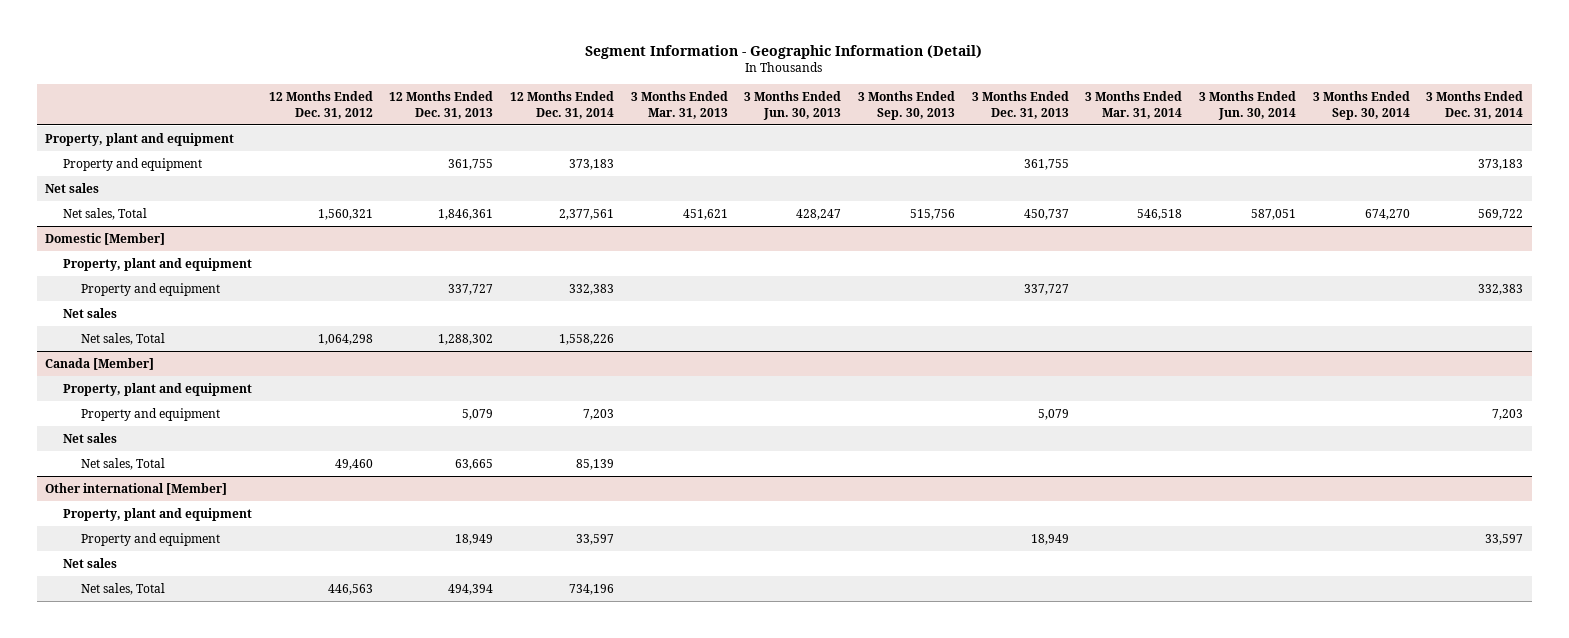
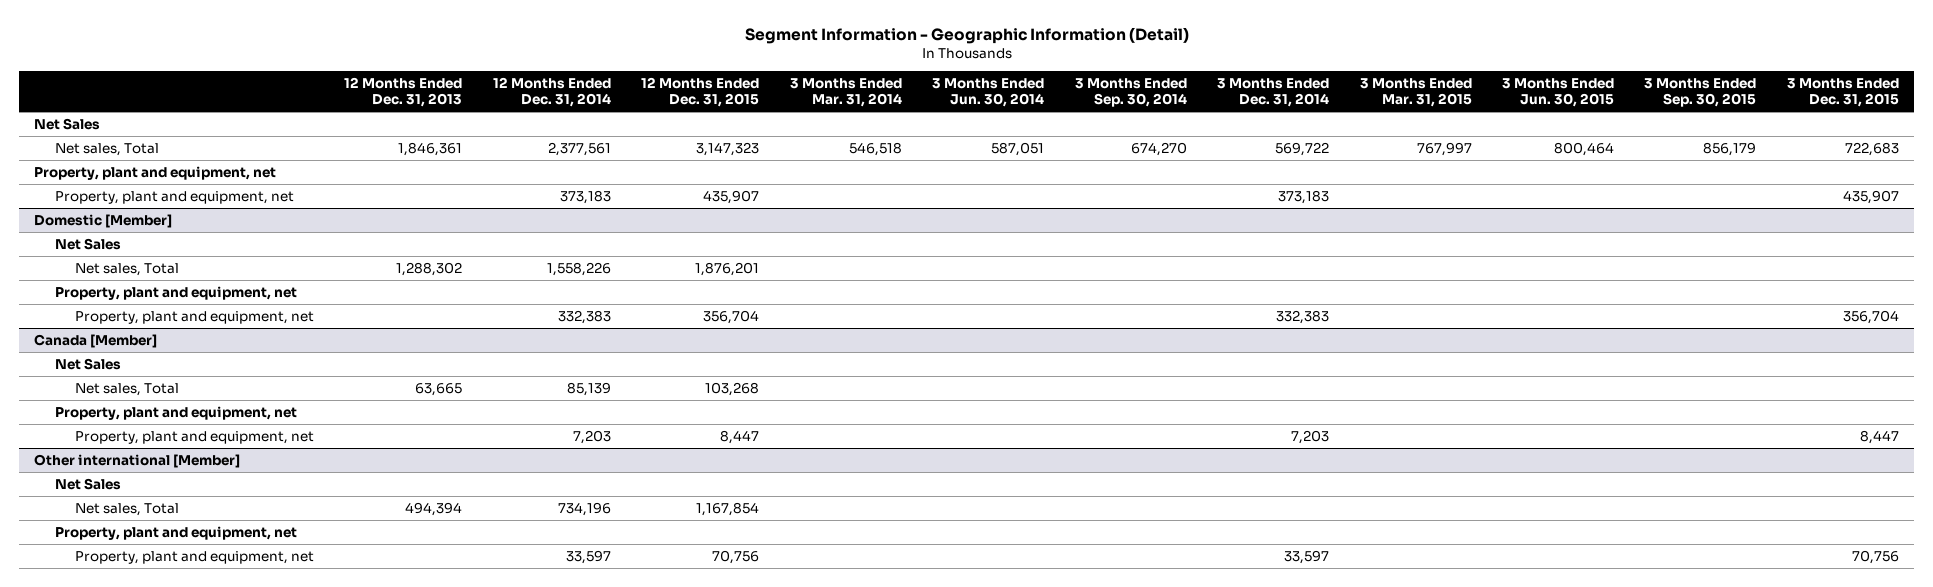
- | 12 Months Ended Dec. 31, 2012 | 12 Months Ended Dec. 31, 2013 | 12 Months Ended Dec. 31, 2014 | 3 Months Ended Mar. 31, 2013 | 3 Months Ended Jun. 30, 2013 | 3 Months Ended Sep. 30, 2013 | 3 Months Ended Dec. 31, 2013 | 3 Months Ended Mar. 31, 2014 | 3 Months Ended Jun. 30, 2014 | 3 Months Ended Sep. 30, 2014 | 3 Months Ended Dec. 31, 2014
+ | 12 Months Ended Dec. 31, 2013 | 12 Months Ended Dec. 31, 2014 | 12 Months Ended Dec. 31, 2015 | 3 Months Ended Mar. 31, 2014 | 3 Months Ended Jun. 30, 2014 | 3 Months Ended Sep. 30, 2014 | 3 Months Ended Dec. 31, 2014 | 3 Months Ended Mar. 31, 2015 | 3 Months Ended Jun. 30, 2015 | 3 Months Ended Sep. 30, 2015 | 3 Months Ended Dec. 31, 2015
- Property, plant and equipment
- Property and equipment | | 361,755 | 373,183 | | | | 361,755 | | | | 373,183
- Net sales
+ Net Sales
+ Property, plant and equipment, net
+ Property, plant and equipment, net | | 373,183 | 435,907 | | | | 373,183 | | | | 435,907
@ Domestic [Member]
- Property, plant and equipment
- Property and equipment | | 337,727 | 332,383 | | | | 337,727 | | | | 332,383
- Net sales
+ Net Sales
+ Property, plant and equipment, net
+ Property, plant and equipment, net | | 332,383 | 356,704 | | | | 332,383 | | | | 356,704
@ Canada [Member]
- Property, plant and equipment
- Property and equipment | | 5,079 | 7,203 | | | | 5,079 | | | | 7,203
- Net sales
+ Net Sales
+ Property, plant and equipment, net
+ Property, plant and equipment, net | | 7,203 | 8,447 | | | | 7,203 | | | | 8,447
@ Other international [Member]
- Property, plant and equipment
- Property and equipment | | 18,949 | 33,597 | | | | 18,949 | | | | 33,597
- Net sales
+ Net Sales
+ Property, plant and equipment, net
+ Property, plant and equipment, net | | 33,597 | 70,756 | | | | 33,597 | | | | 70,756

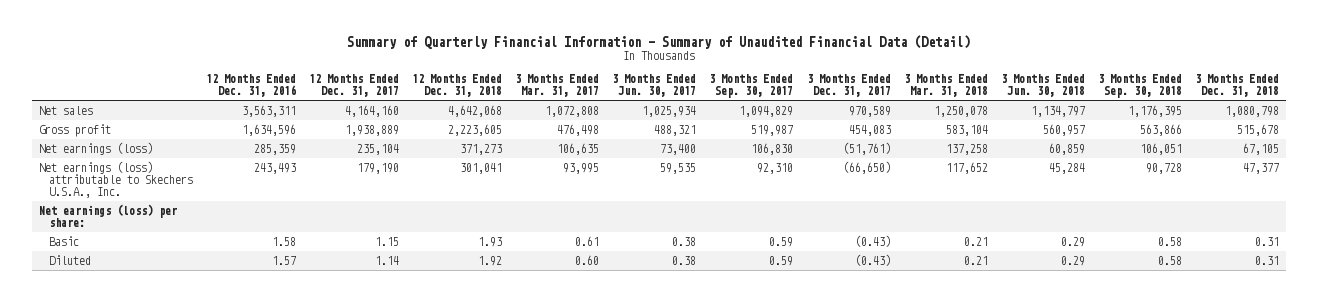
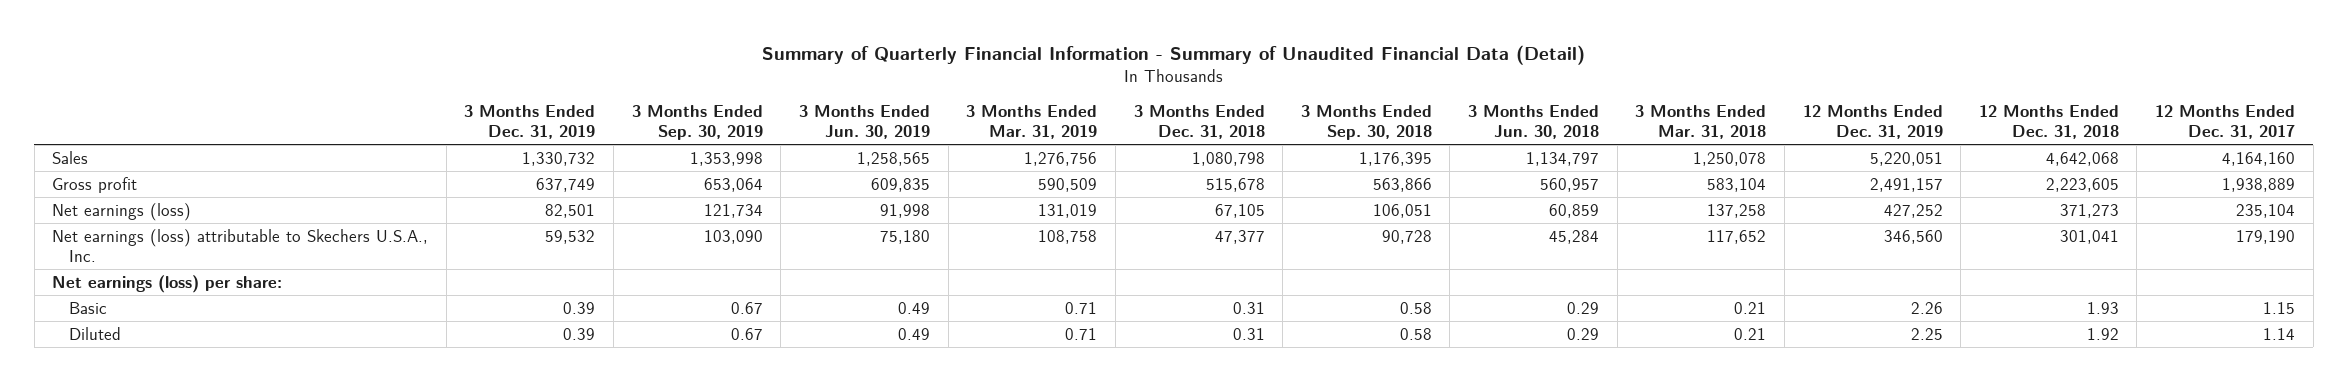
- | 12 Months Ended Dec. 31, 2016 | 12 Months Ended Dec. 31, 2017 | 12 Months Ended Dec. 31, 2018 | 3 Months Ended Mar. 31, 2017 | 3 Months Ended Jun. 30, 2017 | 3 Months Ended Sep. 30, 2017 | 3 Months Ended Dec. 31, 2017 | 3 Months Ended Mar. 31, 2018 | 3 Months Ended Jun. 30, 2018 | 3 Months Ended Sep. 30, 2018 | 3 Months Ended Dec. 31, 2018
+ | 3 Months Ended Dec. 31, 2019 | 3 Months Ended Sep. 30, 2019 | 3 Months Ended Jun. 30, 2019 | 3 Months Ended Mar. 31, 2019 | 3 Months Ended Dec. 31, 2018 | 3 Months Ended Sep. 30, 2018 | 3 Months Ended Jun. 30, 2018 | 3 Months Ended Mar. 31, 2018 | 12 Months Ended Dec. 31, 2019 | 12 Months Ended Dec. 31, 2018 | 12 Months Ended Dec. 31, 2017
- Net sales | 3,563,311 | 4,164,160 | 4,642,068 | 1,072,808 | 1,025,934 | 1,094,829 | 970,589 | 1,250,078 | 1,134,797 | 1,176,395 | 1,080,798
+ Sales | 1,330,732 | 1,353,998 | 1,258,565 | 1,276,756 | 1,080,798 | 1,176,395 | 1,134,797 | 1,250,078 | 5,220,051 | 4,642,068 | 4,164,160

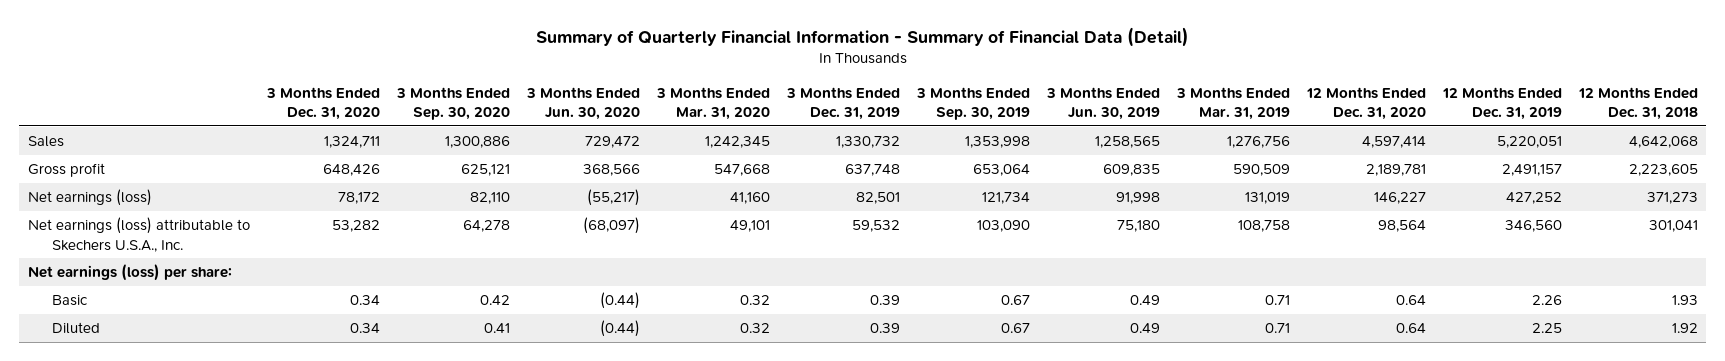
- Summary of Quarterly Financial Information - Summary of Unaudited Financial Data (Detail)
+ Summary of Quarterly Financial Information - Summary of Financial Data (Detail)
- | 3 Months Ended Dec. 31, 2019 | 3 Months Ended Sep. 30, 2019 | 3 Months Ended Jun. 30, 2019 | 3 Months Ended Mar. 31, 2019 | 3 Months Ended Dec. 31, 2018 | 3 Months Ended Sep. 30, 2018 | 3 Months Ended Jun. 30, 2018 | 3 Months Ended Mar. 31, 2018 | 12 Months Ended Dec. 31, 2019 | 12 Months Ended Dec. 31, 2018 | 12 Months Ended Dec. 31, 2017
+ | 3 Months Ended Dec. 31, 2020 | 3 Months Ended Sep. 30, 2020 | 3 Months Ended Jun. 30, 2020 | 3 Months Ended Mar. 31, 2020 | 3 Months Ended Dec. 31, 2019 | 3 Months Ended Sep. 30, 2019 | 3 Months Ended Jun. 30, 2019 | 3 Months Ended Mar. 31, 2019 | 12 Months Ended Dec. 31, 2020 | 12 Months Ended Dec. 31, 2019 | 12 Months Ended Dec. 31, 2018
- Gross profit | 637,749 | 653,064 | 609,835 | 590,509 | 515,678 | 563,866 | 560,957 | 583,104 | 2,491,157 | 2,223,605 | 1,938,889
+ Gross profit | 648,426 | 625,121 | 368,566 | 547,668 | 637,748 | 653,064 | 609,835 | 590,509 | 2,189,781 | 2,491,157 | 2,223,605

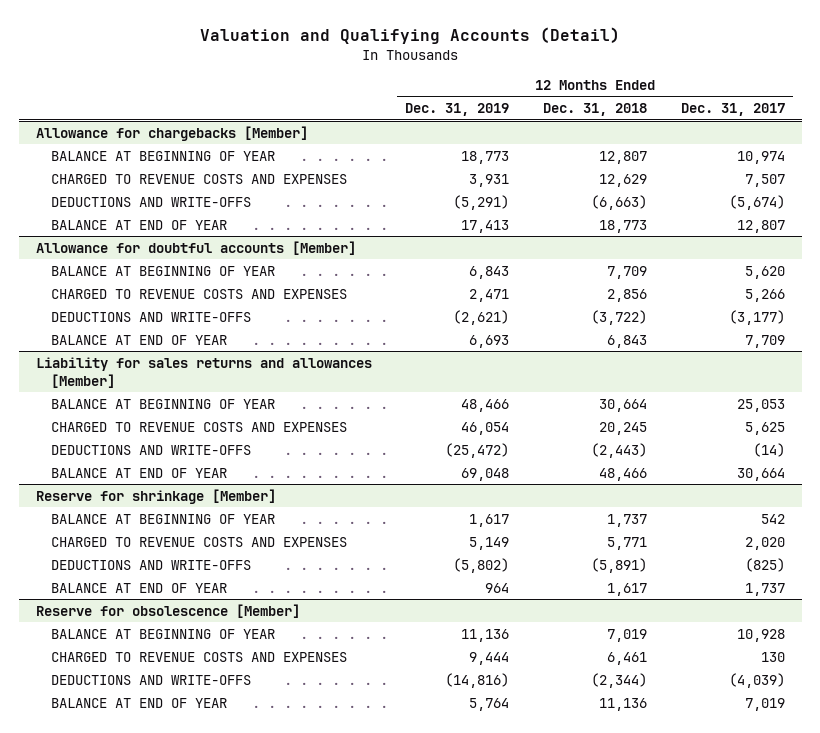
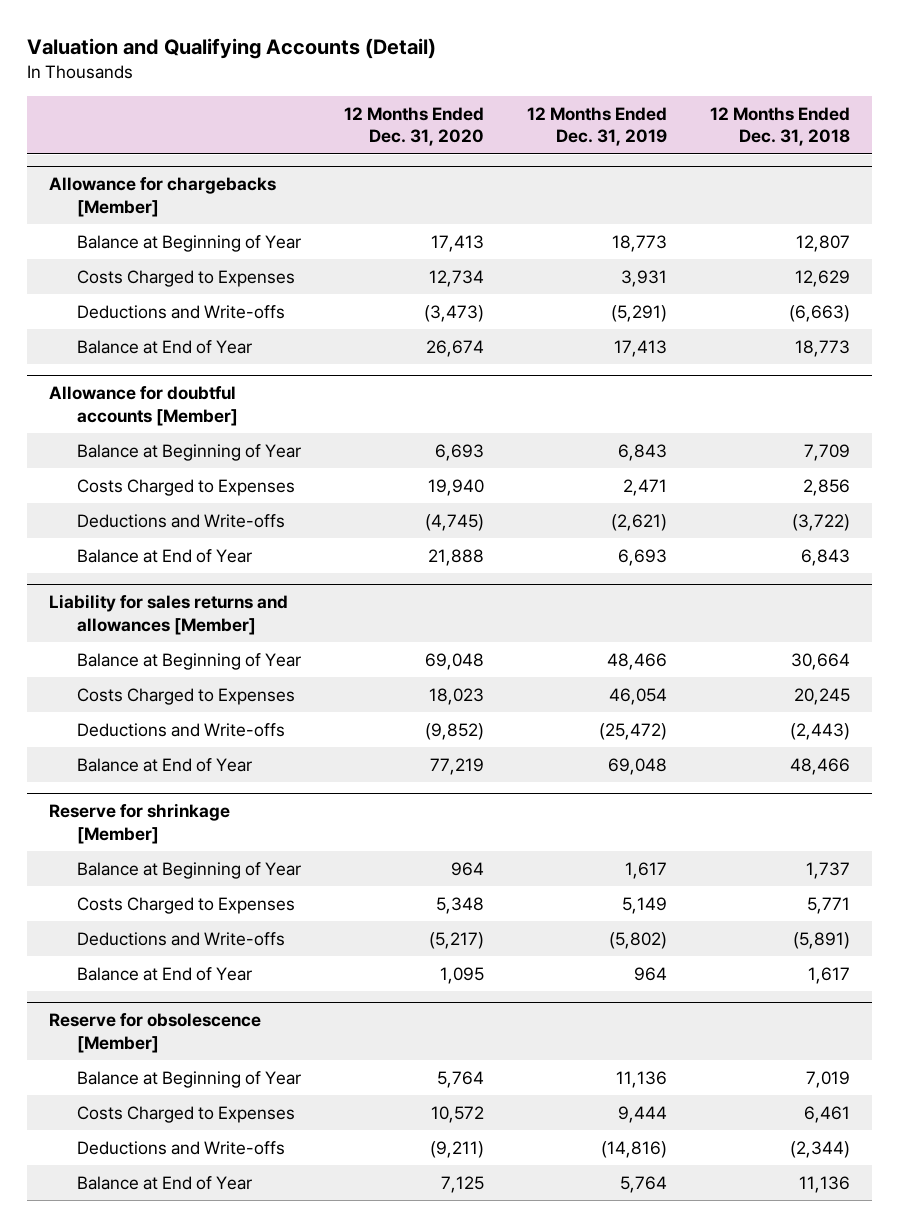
- | 12 Months Ended Dec. 31, 2019 | 12 Months Ended Dec. 31, 2018 | 12 Months Ended Dec. 31, 2017
+ | 12 Months Ended Dec. 31, 2020 | 12 Months Ended Dec. 31, 2019 | 12 Months Ended Dec. 31, 2018
@ Allowance for chargebacks [Member]
- BALANCE AT BEGINNING OF YEAR | 18,773 | 12,807 | 10,974
- CHARGED TO REVENUE COSTS AND EXPENSES | 3,931 | 12,629 | 7,507
- DEDUCTIONS AND WRITE-OFFS | (5,291) | (6,663) | (5,674)
- BALANCE AT END OF YEAR | 17,413 | 18,773 | 12,807
+ Balance at Beginning of Year | 17,413 | 18,773 | 12,807
+ Costs Charged to Expenses | 12,734 | 3,931 | 12,629
+ Deductions and Write-offs | (3,473) | (5,291) | (6,663)
+ Balance at End of Year | 26,674 | 17,413 | 18,773
@ Allowance for doubtful accounts [Member]
- BALANCE AT BEGINNING OF YEAR | 6,843 | 7,709 | 5,620
- CHARGED TO REVENUE COSTS AND EXPENSES | 2,471 | 2,856 | 5,266
- DEDUCTIONS AND WRITE-OFFS | (2,621) | (3,722) | (3,177)
- BALANCE AT END OF YEAR | 6,693 | 6,843 | 7,709
+ Balance at Beginning of Year | 6,693 | 6,843 | 7,709
+ Costs Charged to Expenses | 19,940 | 2,471 | 2,856
+ Deductions and Write-offs | (4,745) | (2,621) | (3,722)
+ Balance at End of Year | 21,888 | 6,693 | 6,843
@ Liability for sales returns and allowances [Member]
- BALANCE AT BEGINNING OF YEAR | 48,466 | 30,664 | 25,053
- CHARGED TO REVENUE COSTS AND EXPENSES | 46,054 | 20,245 | 5,625
- DEDUCTIONS AND WRITE-OFFS | (25,472) | (2,443) | (14)
- BALANCE AT END OF YEAR | 69,048 | 48,466 | 30,664
+ Balance at Beginning of Year | 69,048 | 48,466 | 30,664
+ Costs Charged to Expenses | 18,023 | 46,054 | 20,245
+ Deductions and Write-offs | (9,852) | (25,472) | (2,443)
+ Balance at End of Year | 77,219 | 69,048 | 48,466
@ Reserve for shrinkage [Member]
- BALANCE AT BEGINNING OF YEAR | 1,617 | 1,737 | 542
- CHARGED TO REVENUE COSTS AND EXPENSES | 5,149 | 5,771 | 2,020
- DEDUCTIONS AND WRITE-OFFS | (5,802) | (5,891) | (825)
- BALANCE AT END OF YEAR | 964 | 1,617 | 1,737
+ Balance at Beginning of Year | 964 | 1,617 | 1,737
+ Costs Charged to Expenses | 5,348 | 5,149 | 5,771
+ Deductions and Write-offs | (5,217) | (5,802) | (5,891)
+ Balance at End of Year | 1,095 | 964 | 1,617
@ Reserve for obsolescence [Member]
- BALANCE AT BEGINNING OF YEAR | 11,136 | 7,019 | 10,928
- CHARGED TO REVENUE COSTS AND EXPENSES | 9,444 | 6,461 | 130
- DEDUCTIONS AND WRITE-OFFS | (14,816) | (2,344) | (4,039)
- BALANCE AT END OF YEAR | 5,764 | 11,136 | 7,019
+ Balance at Beginning of Year | 5,764 | 11,136 | 7,019
+ Costs Charged to Expenses | 10,572 | 9,444 | 6,461
+ Deductions and Write-offs | (9,211) | (14,816) | (2,344)
+ Balance at End of Year | 7,125 | 5,764 | 11,136

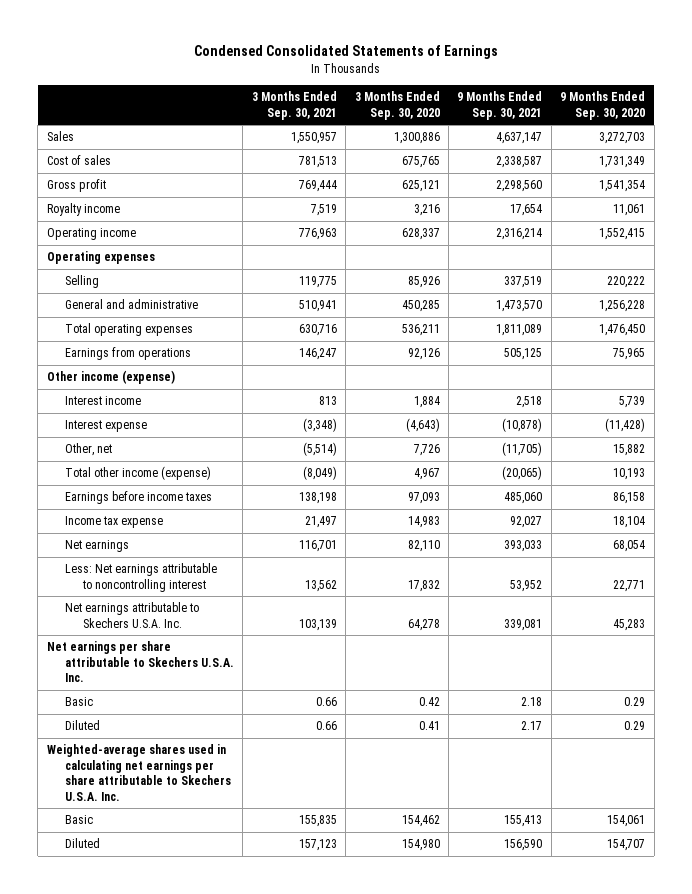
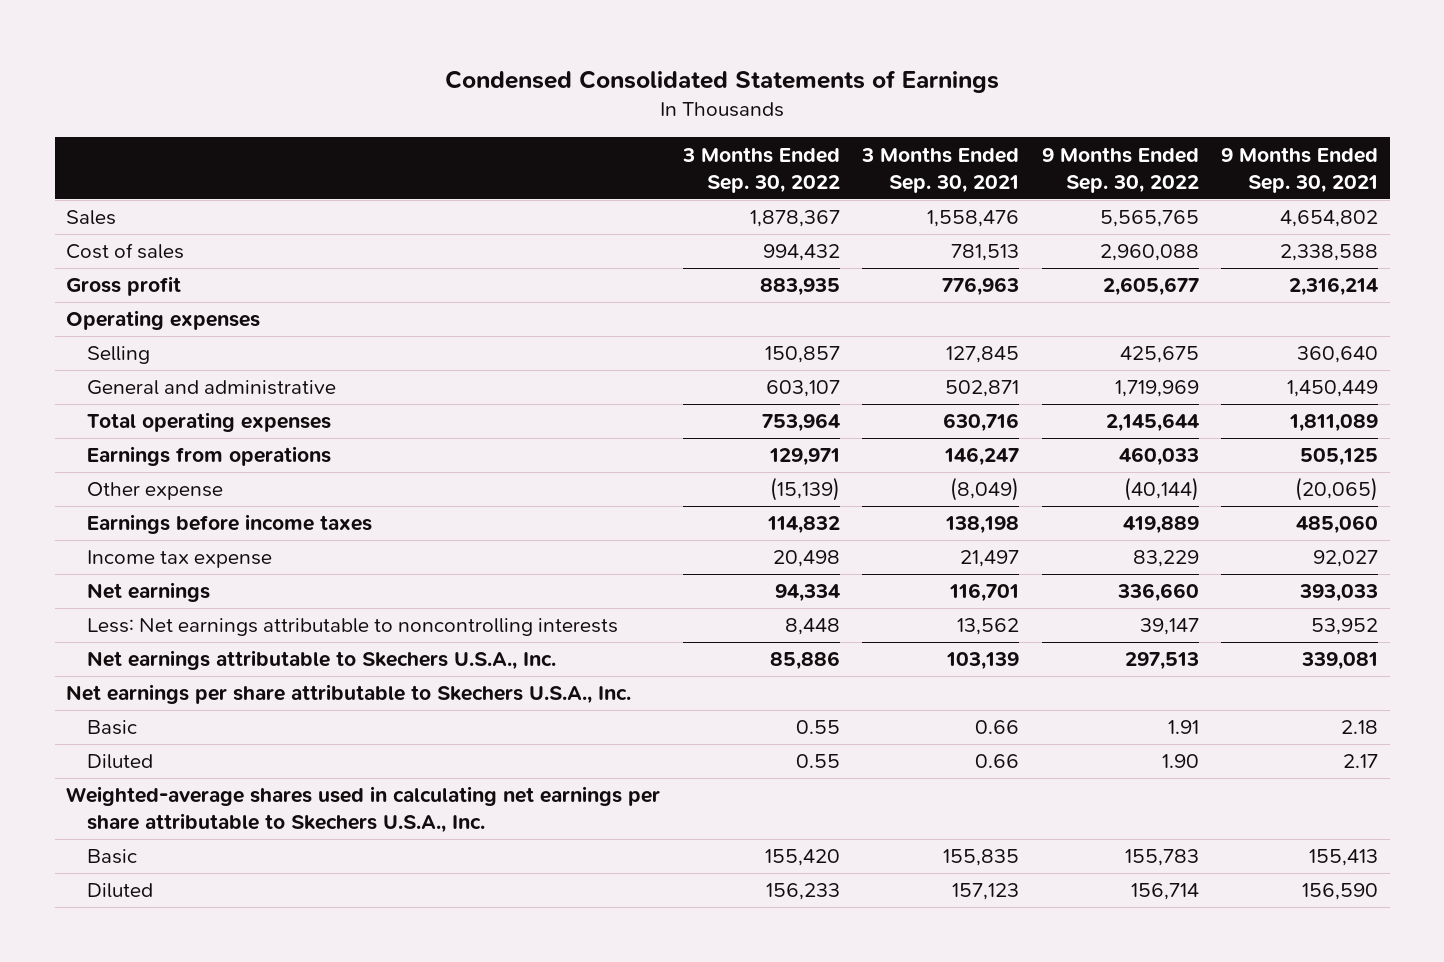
- | 3 Months Ended Sep. 30, 2021 | 3 Months Ended Sep. 30, 2020 | 9 Months Ended Sep. 30, 2021 | 9 Months Ended Sep. 30, 2020
+ | 3 Months Ended Sep. 30, 2022 | 3 Months Ended Sep. 30, 2021 | 9 Months Ended Sep. 30, 2022 | 9 Months Ended Sep. 30, 2021
- Sales | 1,550,957 | 1,300,886 | 4,637,147 | 3,272,703
- Cost of sales | 781,513 | 675,765 | 2,338,587 | 1,731,349
- Gross profit | 769,444 | 625,121 | 2,298,560 | 1,541,354
- Royalty income | 7,519 | 3,216 | 17,654 | 11,061
- Operating income | 776,963 | 628,337 | 2,316,214 | 1,552,415
+ Sales | 1,878,367 | 1,558,476 | 5,565,765 | 4,654,802
+ Cost of sales | 994,432 | 781,513 | 2,960,088 | 2,338,588
+ Gross profit | 883,935 | 776,963 | 2,605,677 | 2,316,214
- Selling | 119,775 | 85,926 | 337,519 | 220,222
- General and administrative | 510,941 | 450,285 | 1,473,570 | 1,256,228
+ Selling | 150,857 | 127,845 | 425,675 | 360,640
+ General and administrative | 603,107 | 502,871 | 1,719,969 | 1,450,449
- Other income (expense)
- Interest income | 813 | 1,884 | 2,518 | 5,739
- Interest expense | (3,348) | (4,643) | (10,878) | (11,428)
- Other, net | (5,514) | 7,726 | (11,705) | 15,882
- Total other income (expense) | (8,049) | 4,967 | (20,065) | 10,193
+ Other expense | (15,139) | (8,049) | (40,144) | (20,065)
- Less: Net earnings attributable to noncontrolling interest | 13,562 | 17,832 | 53,952 | 22,771
- Net earnings attributable to Skechers U.S.A. Inc. | 103,139 | 64,278 | 339,081 | 45,283
- Net earnings per share attributable to Skechers U.S.A. Inc.
+ Less: Net earnings attributable to noncontrolling interests | 8,448 | 13,562 | 39,147 | 53,952
+ Net earnings attributable to Skechers U.S.A., Inc. | 85,886 | 103,139 | 297,513 | 339,081
+ Net earnings per share attributable to Skechers U.S.A., Inc.
- Weighted-average shares used in calculating net earnings per share attributable to Skechers U.S.A. Inc.
+ Weighted-average shares used in calculating net earnings per share attributable to Skechers U.S.A., Inc.

